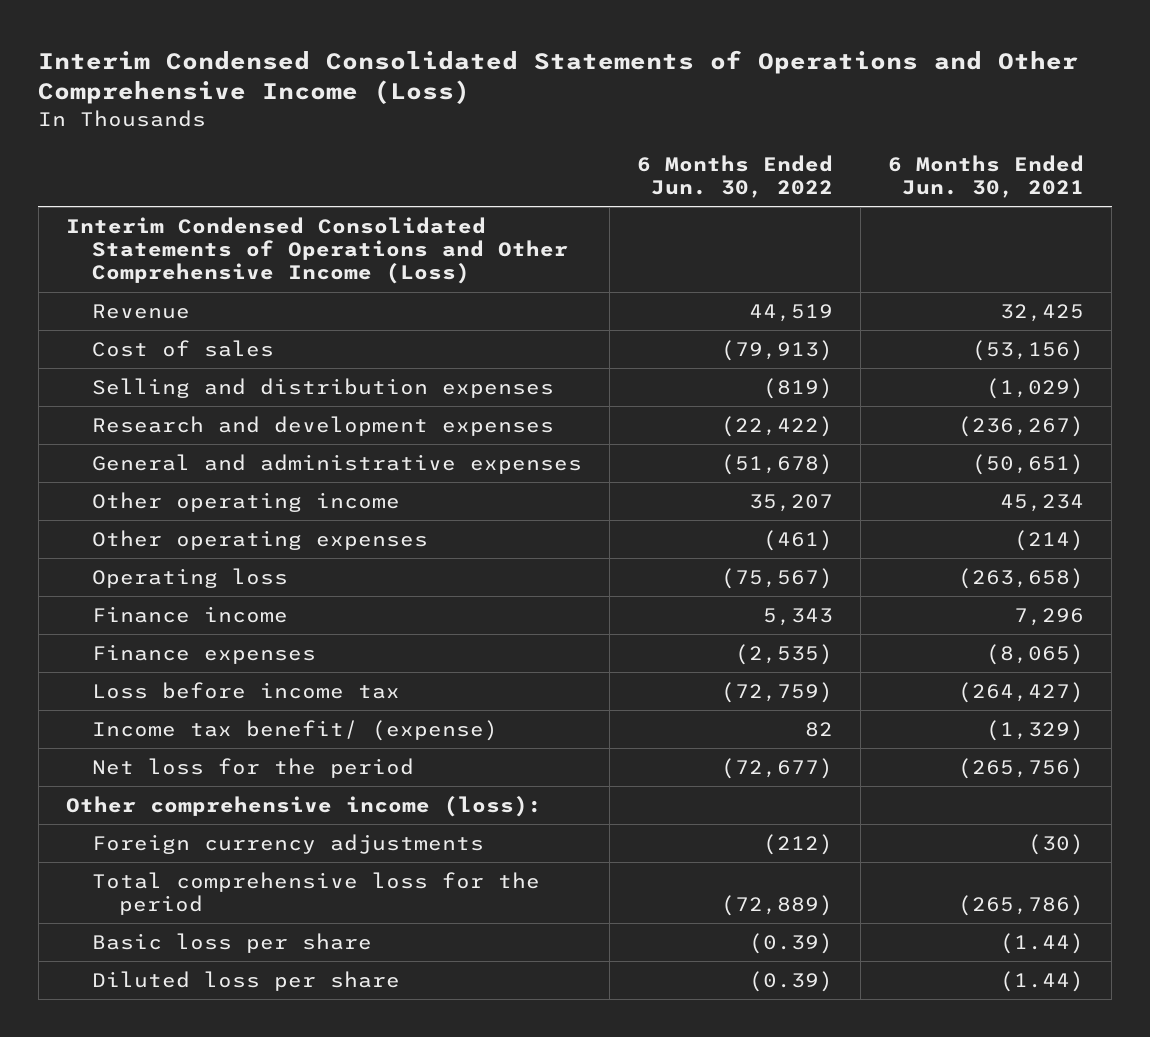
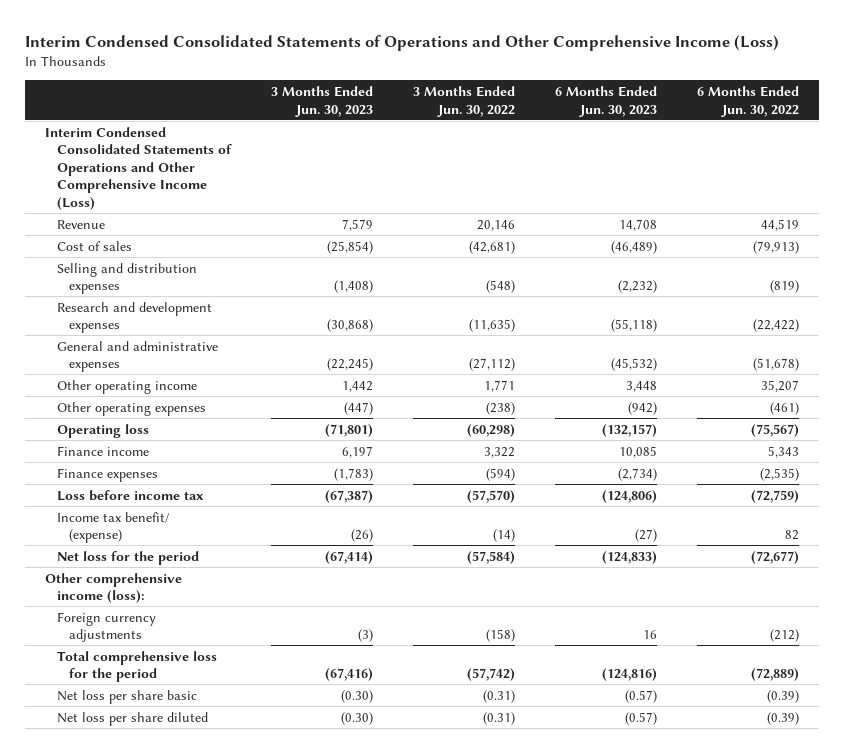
- | 6 Months Ended Jun. 30, 2022 | 6 Months Ended Jun. 30, 2021
+ | 3 Months Ended Jun. 30, 2023 | 3 Months Ended Jun. 30, 2022 | 6 Months Ended Jun. 30, 2023 | 6 Months Ended Jun. 30, 2022
- Basic loss per share | (0.39) | (1.44)
- Diluted loss per share | (0.39) | (1.44)
+ Net loss per share basic | (0.30) | (0.31) | (0.57) | (0.39)
+ Net loss per share diluted | (0.30) | (0.31) | (0.57) | (0.39)

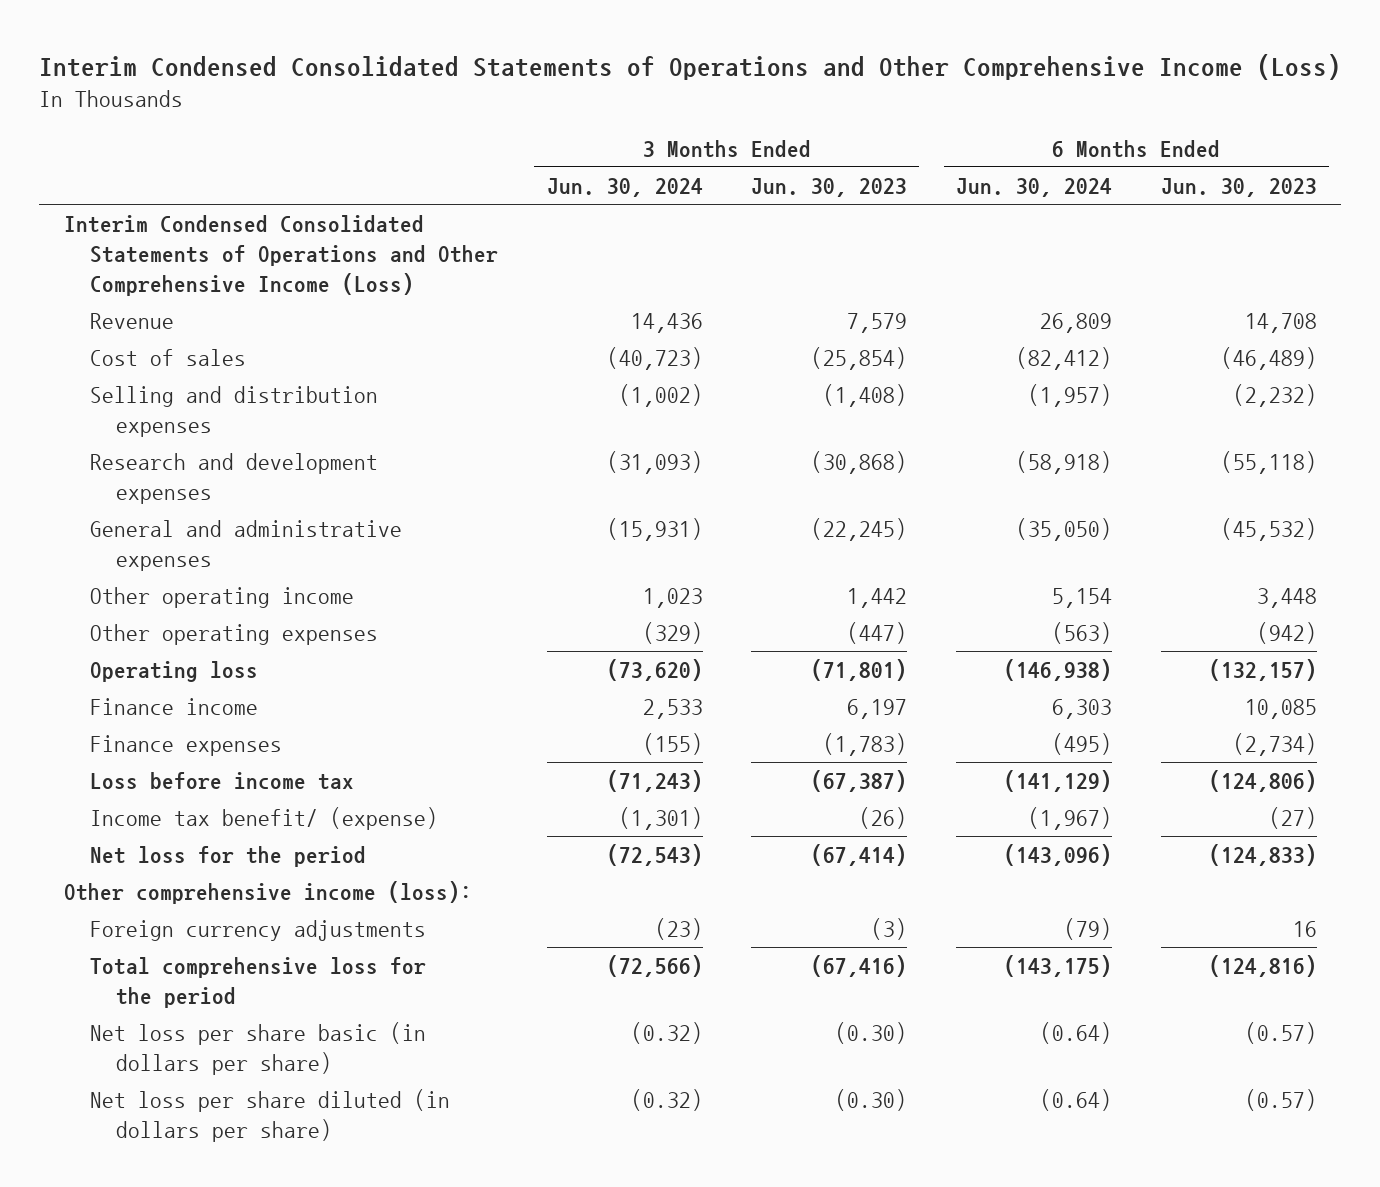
- | 3 Months Ended Jun. 30, 2023 | 3 Months Ended Jun. 30, 2022 | 6 Months Ended Jun. 30, 2023 | 6 Months Ended Jun. 30, 2022
+ | 3 Months Ended Jun. 30, 2024 | 3 Months Ended Jun. 30, 2023 | 6 Months Ended Jun. 30, 2024 | 6 Months Ended Jun. 30, 2023
- Net loss per share basic | (0.30) | (0.31) | (0.57) | (0.39)
- Net loss per share diluted | (0.30) | (0.31) | (0.57) | (0.39)
+ Net loss per share basic (in dollars per share) | (0.32) | (0.30) | (0.64) | (0.57)
+ Net loss per share diluted (in dollars per share) | (0.32) | (0.30) | (0.64) | (0.57)

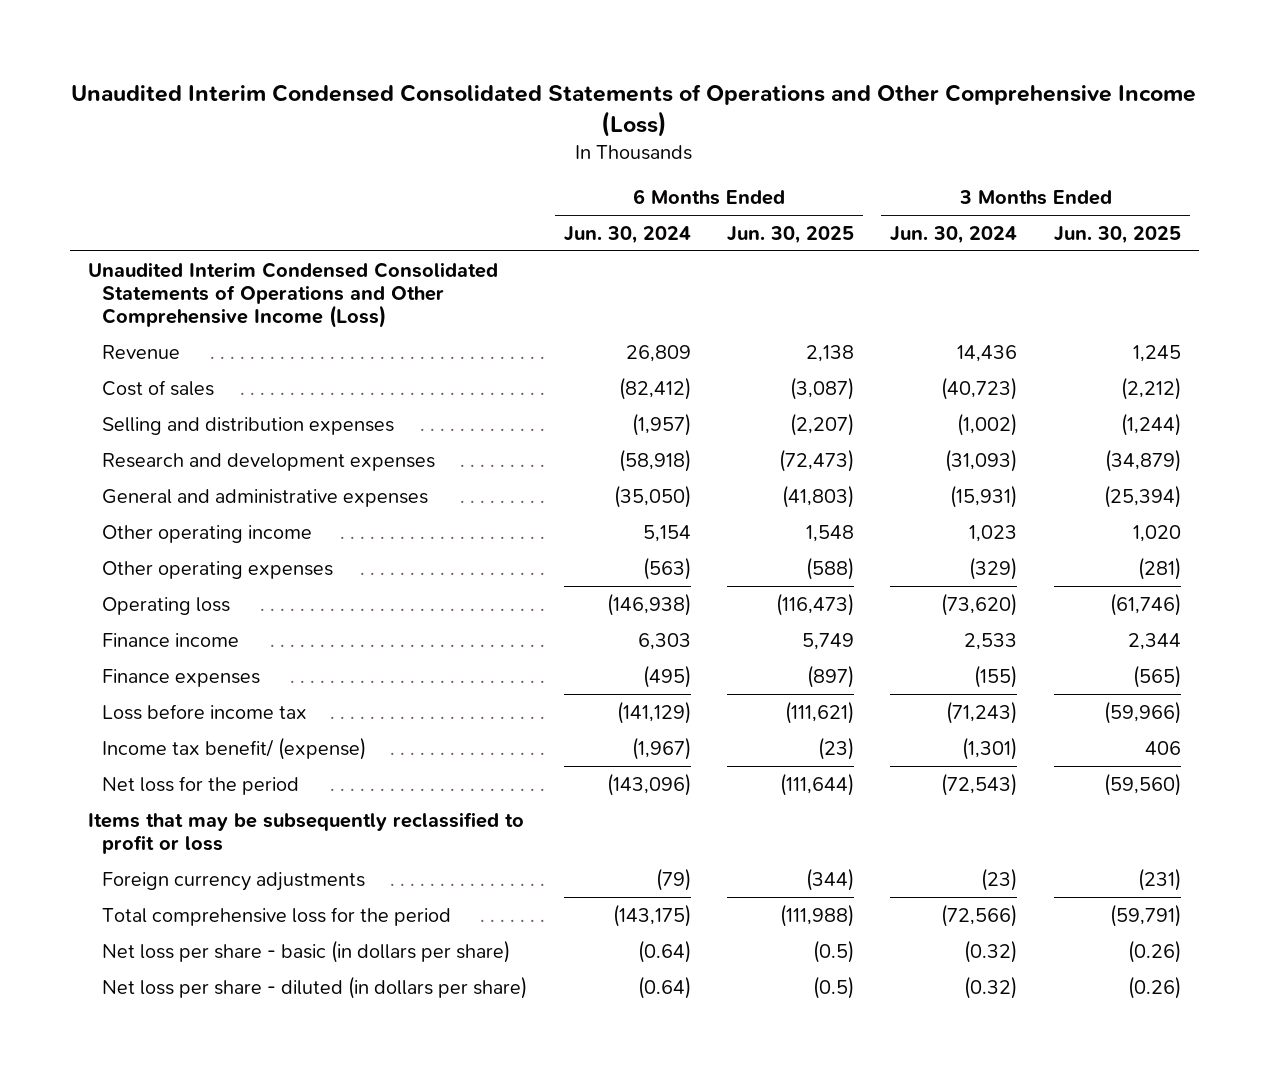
- Interim Condensed Consolidated Statements of Operations and Other Comprehensive Income (Loss)
+ Unaudited Interim Condensed Consolidated Statements of Operations and Other Comprehensive Income (Loss)
- | 3 Months Ended Jun. 30, 2024 | 3 Months Ended Jun. 30, 2023 | 6 Months Ended Jun. 30, 2024 | 6 Months Ended Jun. 30, 2023
+ | 6 Months Ended Jun. 30, 2024 | 6 Months Ended Jun. 30, 2025 | 3 Months Ended Jun. 30, 2024 | 3 Months Ended Jun. 30, 2025
- Interim Condensed Consolidated Statements of Operations and Other Comprehensive Income (Loss)
+ Unaudited Interim Condensed Consolidated Statements of Operations and Other Comprehensive Income (Loss)
- Other comprehensive income (loss):
+ Items that may be subsequently reclassified to profit or loss
- Net loss per share basic (in dollars per share) | (0.32) | (0.30) | (0.64) | (0.57)
- Net loss per share diluted (in dollars per share) | (0.32) | (0.30) | (0.64) | (0.57)
+ Net loss per share - basic (in dollars per share) | (0.64) | (0.5) | (0.32) | (0.26)
+ Net loss per share - diluted (in dollars per share) | (0.64) | (0.5) | (0.32) | (0.26)

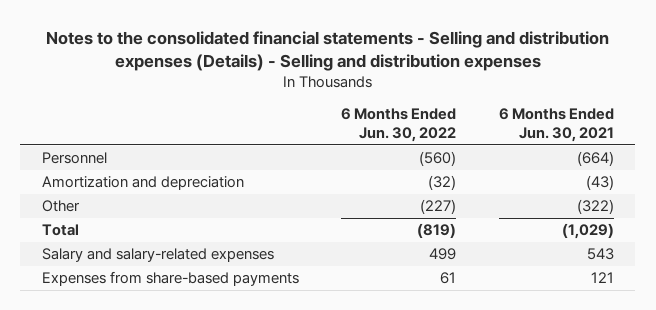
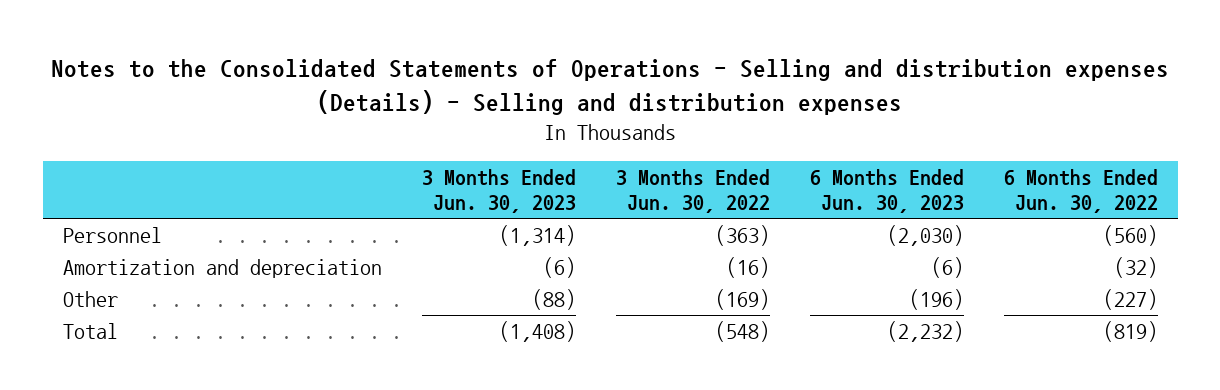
- Notes to the consolidated financial statements - Selling and distribution expenses (Details) - Selling and distribution expenses
+ Notes to the Consolidated Statements of Operations - Selling and distribution expenses (Details) - Selling and distribution expenses
- | 6 Months Ended Jun. 30, 2022 | 6 Months Ended Jun. 30, 2021
+ | 3 Months Ended Jun. 30, 2023 | 3 Months Ended Jun. 30, 2022 | 6 Months Ended Jun. 30, 2023 | 6 Months Ended Jun. 30, 2022
- Salary and salary-related expenses | 499 | 543
- Expenses from share-based payments | 61 | 121

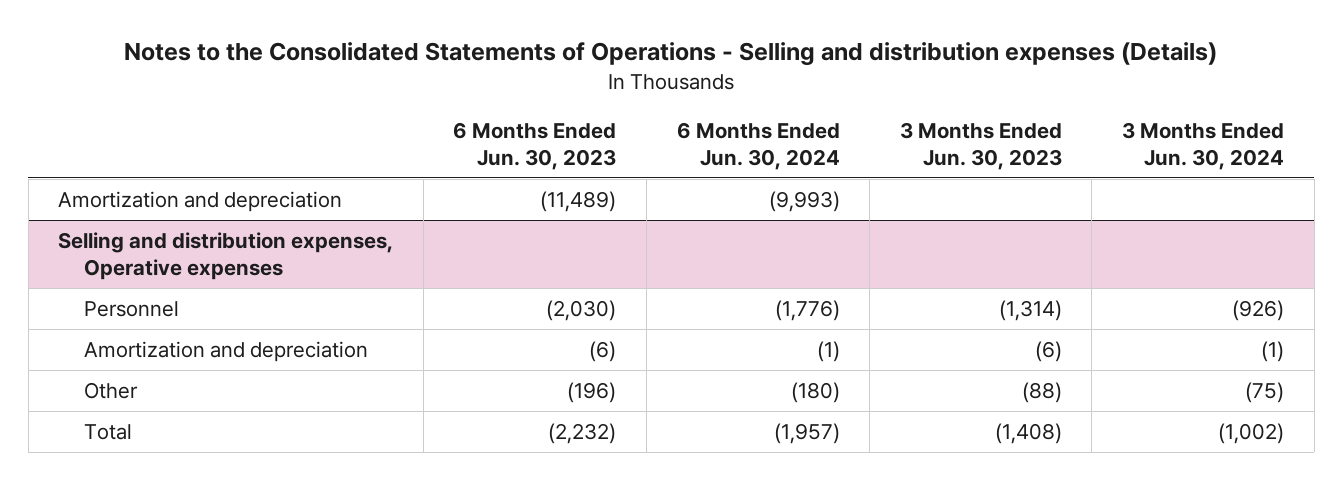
- Notes to the Consolidated Statements of Operations - Selling and distribution expenses (Details) - Selling and distribution expenses
+ Notes to the Consolidated Statements of Operations - Selling and distribution expenses (Details)
- | 3 Months Ended Jun. 30, 2023 | 3 Months Ended Jun. 30, 2022 | 6 Months Ended Jun. 30, 2023 | 6 Months Ended Jun. 30, 2022
+ | 6 Months Ended Jun. 30, 2023 | 6 Months Ended Jun. 30, 2024 | 3 Months Ended Jun. 30, 2023 | 3 Months Ended Jun. 30, 2024
+ Amortization and depreciation | (11,489) | (9,993) | |
+ Selling and distribution expenses, Operative expenses

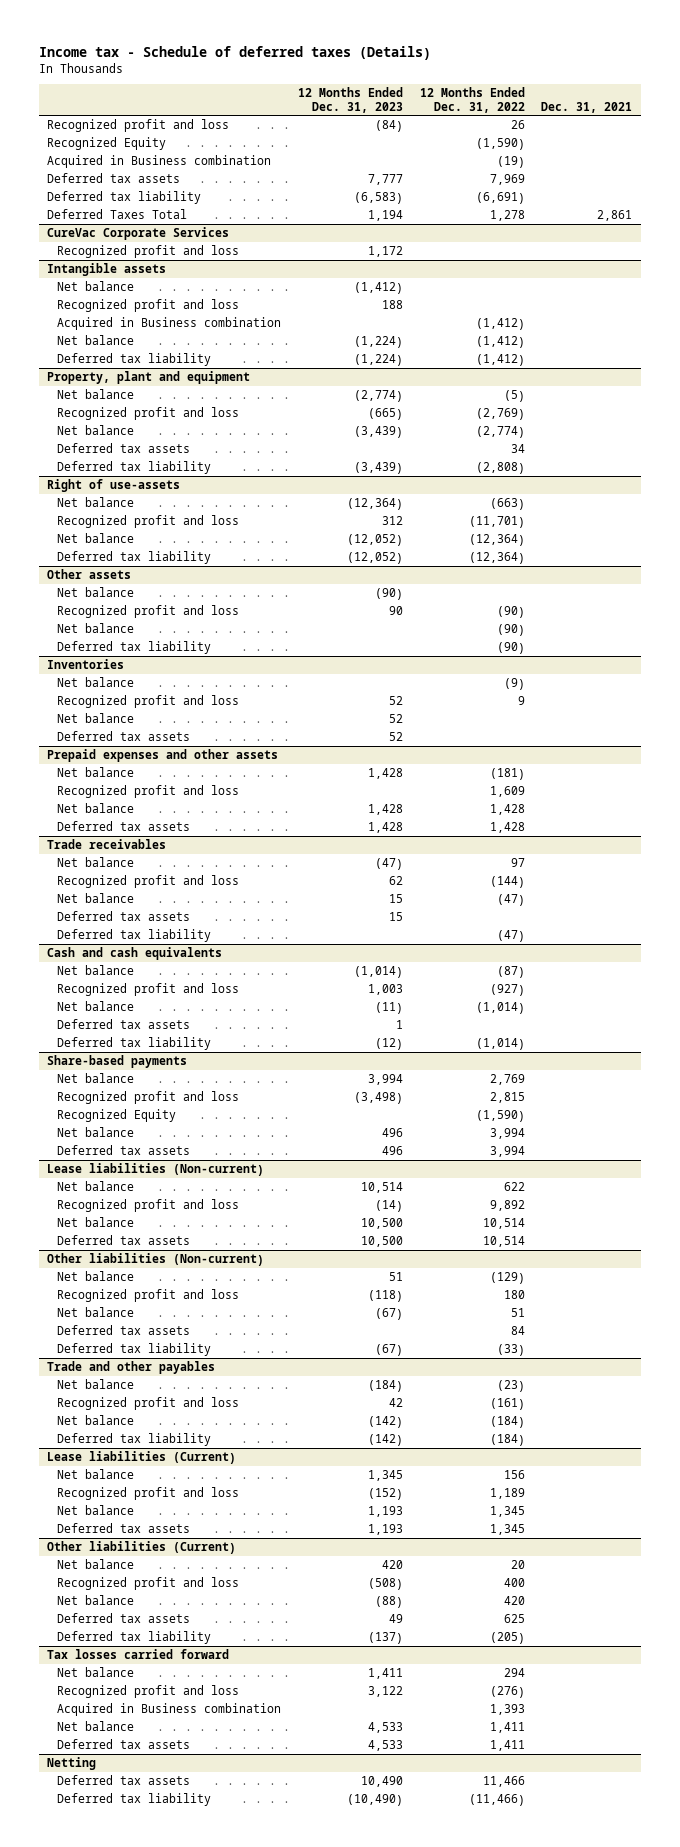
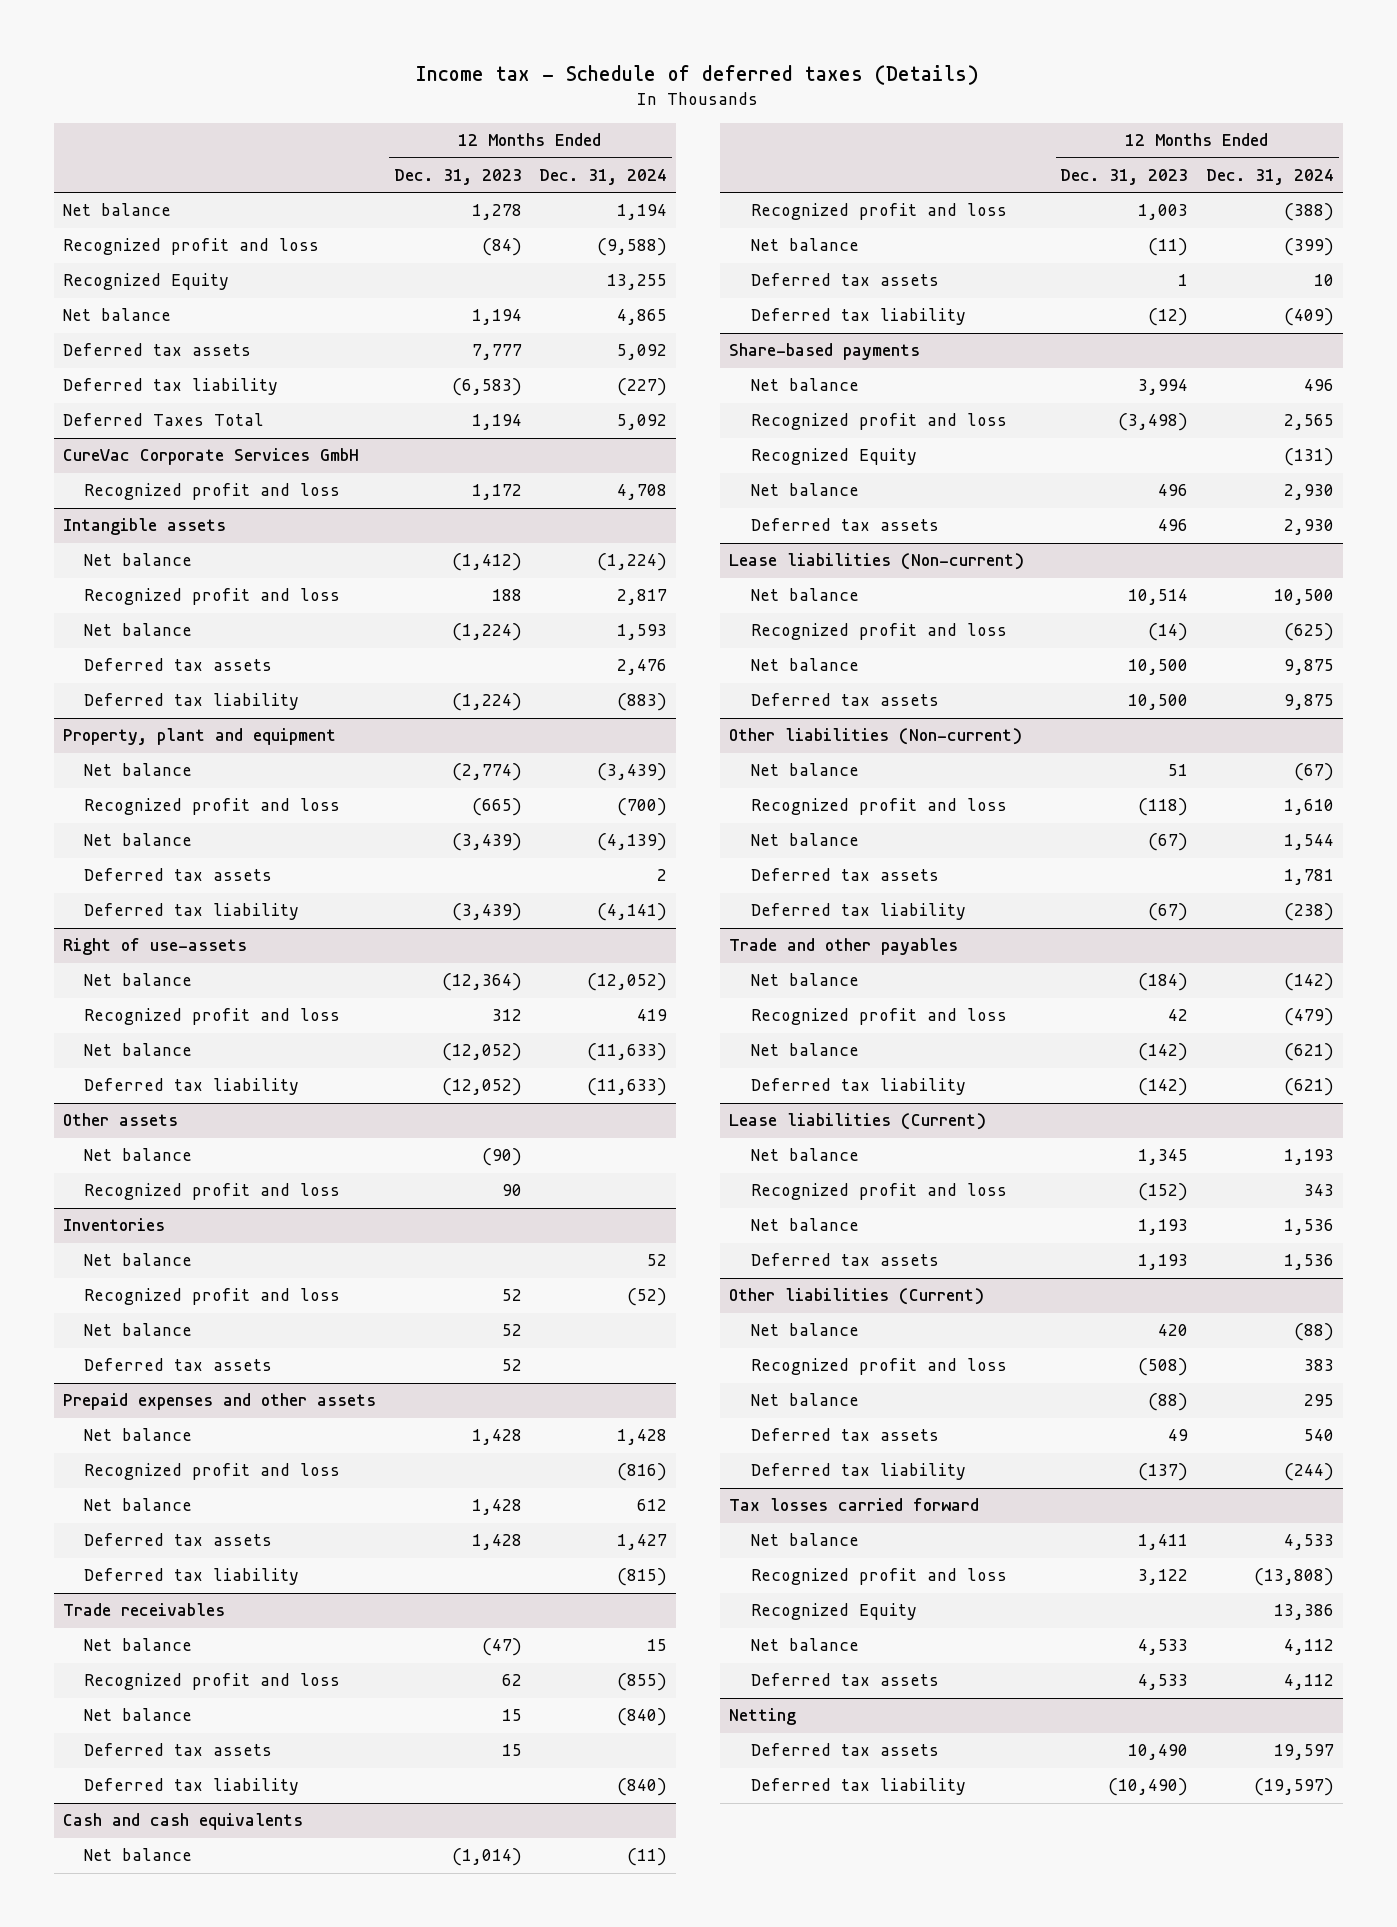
- | 12 Months Ended Dec. 31, 2023 | 12 Months Ended Dec. 31, 2022 | Dec. 31, 2021
+ | 12 Months Ended Dec. 31, 2023 | 12 Months Ended Dec. 31, 2024
+ Net balance | 1,278 | 1,194
- Acquired in Business combination | | (19) |
+ Net balance | 1,194 | 4,865
- CureVac Corporate Services
+ CureVac Corporate Services GmbH
@ Intangible assets
- Acquired in Business combination | | (1,412) |
+ Deferred tax assets | | 2,476
@ Other assets
- Net balance | | (90) |
- Deferred tax liability | | (90) |
@ Prepaid expenses and other assets
+ Deferred tax liability | | (815)
@ Tax losses carried forward
- Acquired in Business combination | | 1,393 |
+ Recognized Equity | | 13,386

